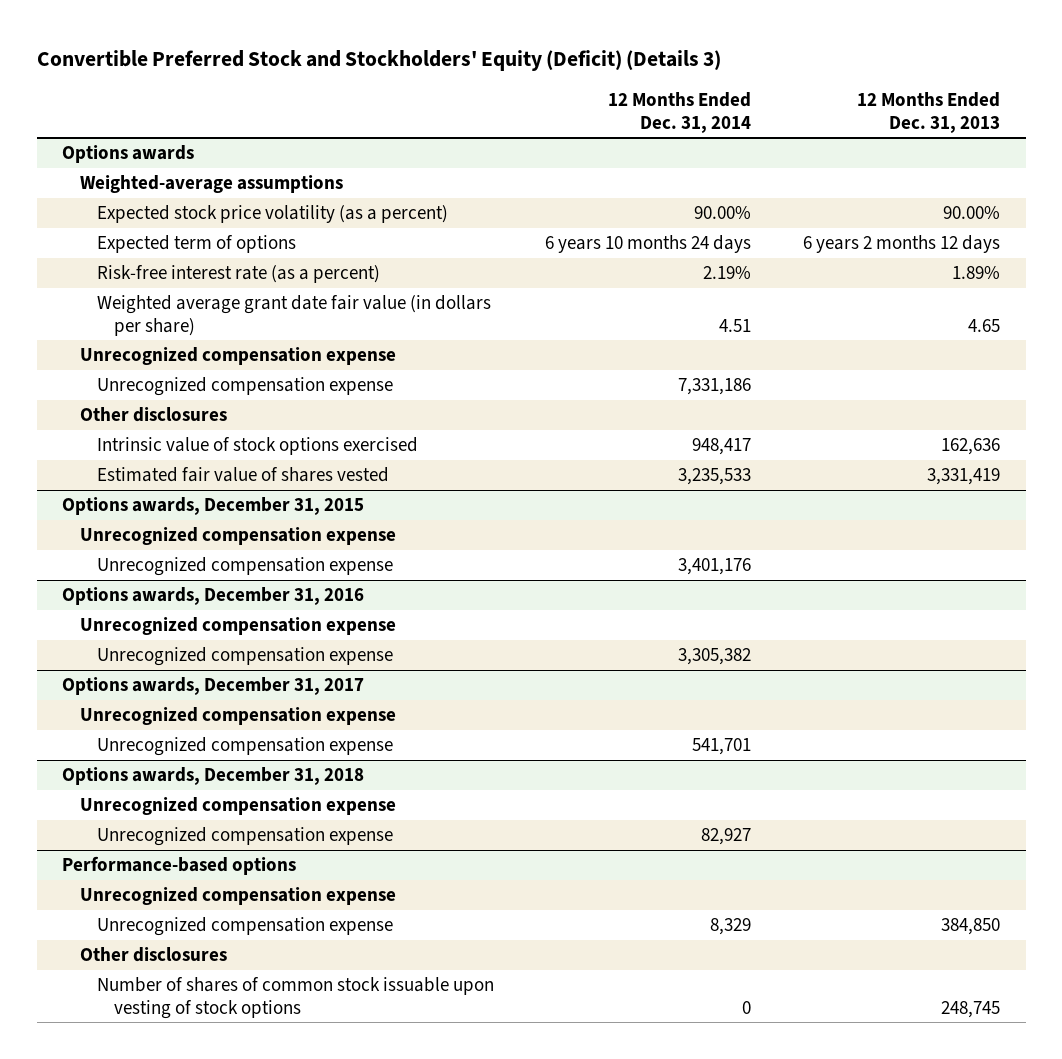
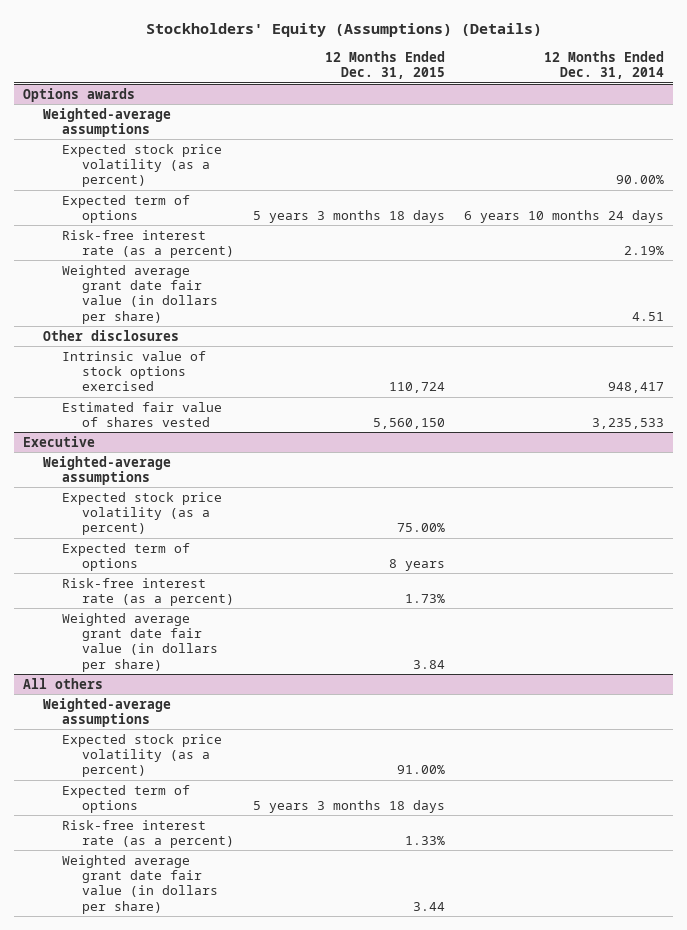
- Convertible Preferred Stock and Stockholders' Equity (Deficit) (Details 3)
+ Stockholders' Equity (Assumptions) (Details)
- | 12 Months Ended Dec. 31, 2014 | 12 Months Ended Dec. 31, 2013
+ | 12 Months Ended Dec. 31, 2015 | 12 Months Ended Dec. 31, 2014
@ Options awards
- Unrecognized compensation expense
- Unrecognized compensation expense | 7,331,186 |
- Options awards, December 31, 2015
- Unrecognized compensation expense
- Unrecognized compensation expense | 3,401,176 |
- Options awards, December 31, 2016
- Unrecognized compensation expense
- Unrecognized compensation expense | 3,305,382 |
- Options awards, December 31, 2017
- Unrecognized compensation expense
- Unrecognized compensation expense | 541,701 |
- Options awards, December 31, 2018
- Unrecognized compensation expense
- Unrecognized compensation expense | 82,927 |
- Performance-based options
- Unrecognized compensation expense
- Unrecognized compensation expense | 8,329 | 384,850
- Other disclosures
- Number of shares of common stock issuable upon vesting of stock options | 0 | 248,745
+ Executive
+ Weighted-average assumptions
+ Expected stock price volatility (as a percent) | 75.00% |
+ Expected term of options | 8 years |
+ Risk-free interest rate (as a percent) | 1.73% |
+ Weighted average grant date fair value (in dollars per share) | 3.84 |
+ All others
+ Weighted-average assumptions
+ Expected stock price volatility (as a percent) | 91.00% |
+ Expected term of options | 5 years 3 months 18 days |
+ Risk-free interest rate (as a percent) | 1.33% |
+ Weighted average grant date fair value (in dollars per share) | 3.44 |

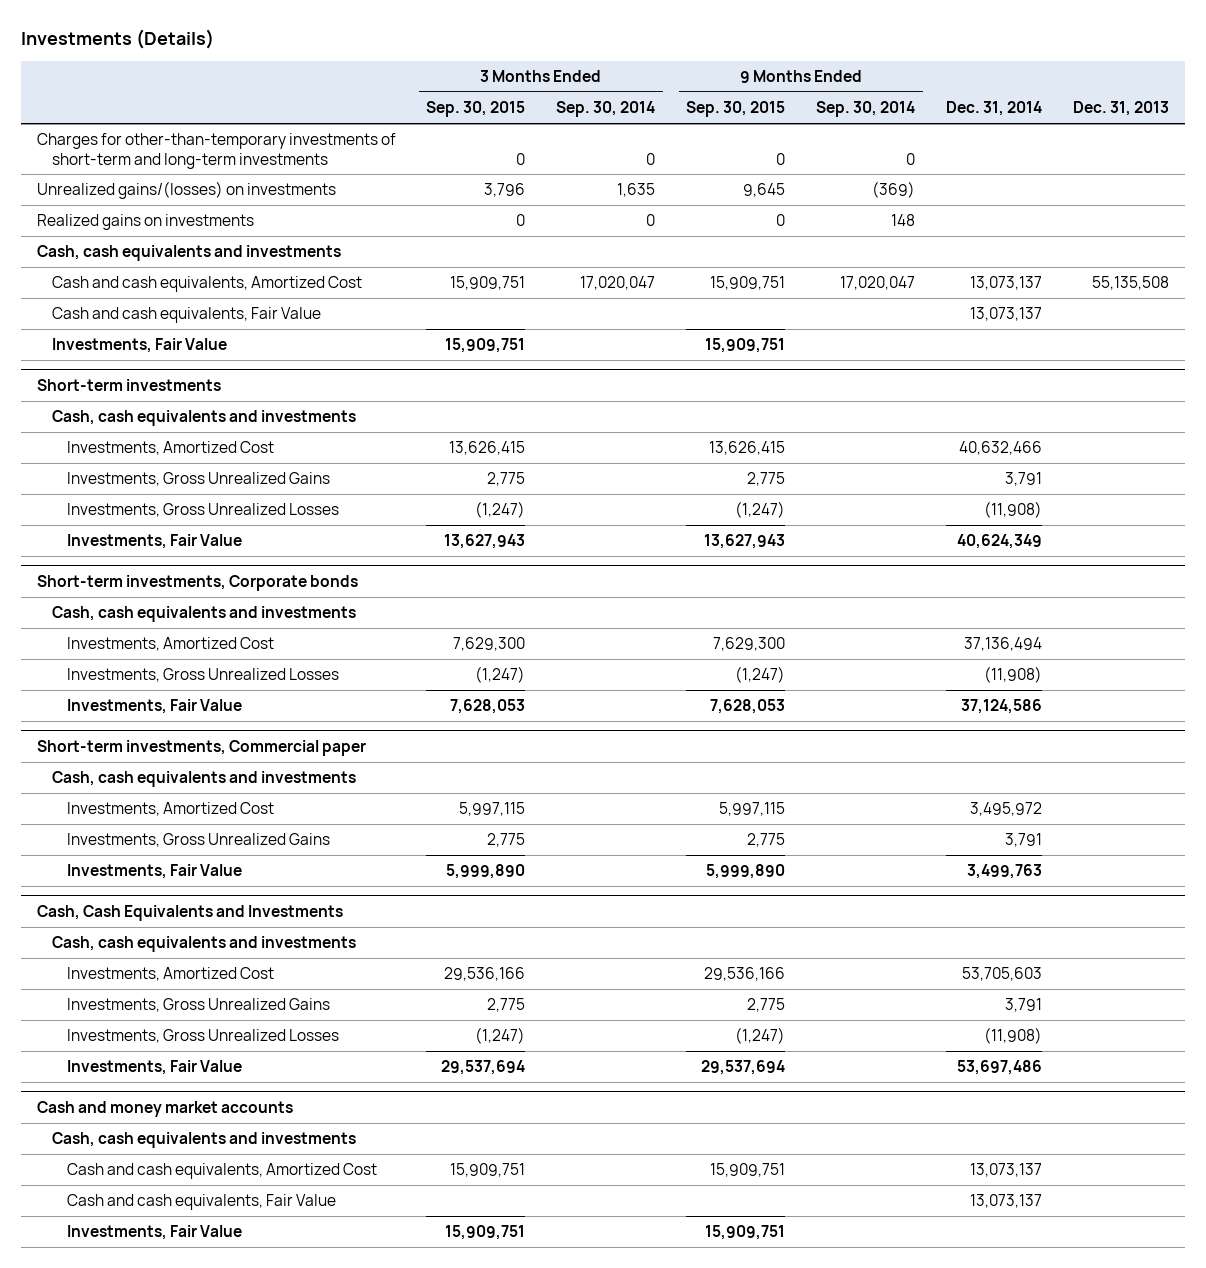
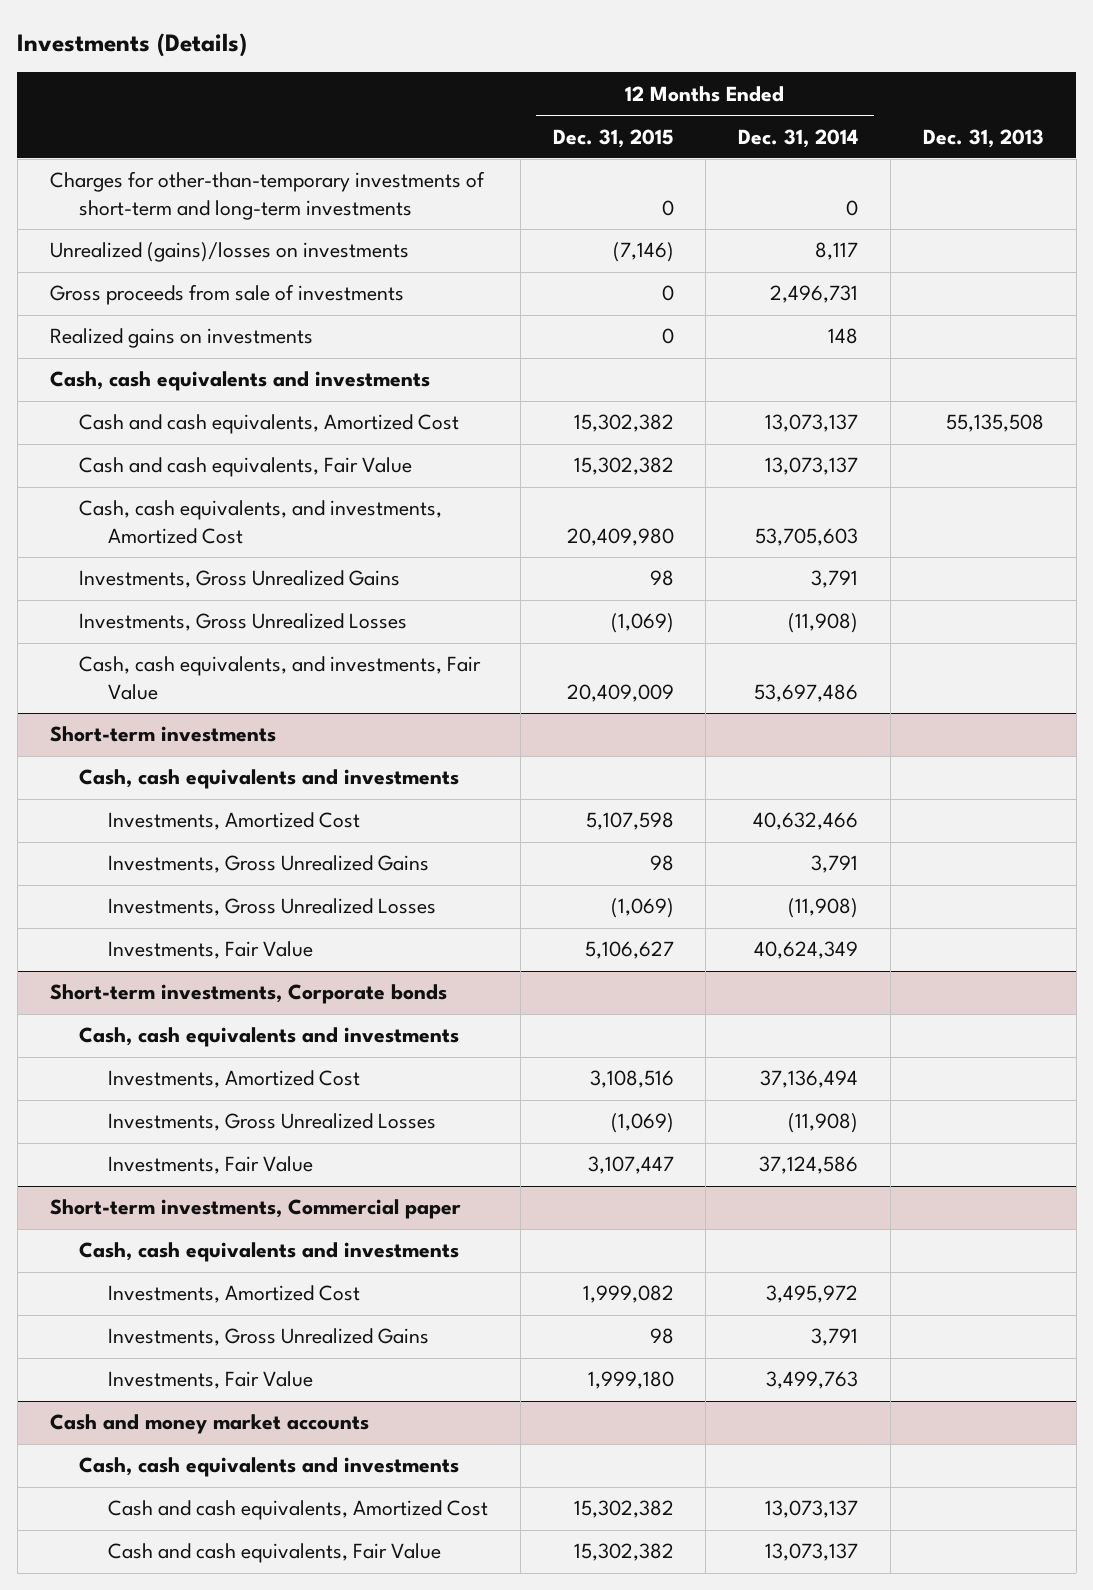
- | 3 Months Ended Sep. 30, 2015 | 3 Months Ended Sep. 30, 2014 | 9 Months Ended Sep. 30, 2015 | 9 Months Ended Sep. 30, 2014 | Dec. 31, 2014 | Dec. 31, 2013
+ | 12 Months Ended Dec. 31, 2015 | 12 Months Ended Dec. 31, 2014 | Dec. 31, 2013
- Unrealized gains/(losses) on investments | 3,796 | 1,635 | 9,645 | (369) | |
+ Unrealized (gains)/losses on investments | (7,146) | 8,117 |
+ Gross proceeds from sale of investments | 0 | 2,496,731 |
- Investments, Fair Value | 15,909,751 | | 15,909,751 | | |
+ Cash, cash equivalents, and investments, Amortized Cost | 20,409,980 | 53,705,603 |
+ Investments, Gross Unrealized Gains | 98 | 3,791 |
+ Investments, Gross Unrealized Losses | (1,069) | (11,908) |
+ Cash, cash equivalents, and investments, Fair Value | 20,409,009 | 53,697,486 |
- Cash, Cash Equivalents and Investments
- Cash, cash equivalents and investments
- Investments, Amortized Cost | 29,536,166 | | 29,536,166 | | 53,705,603 |
- Investments, Gross Unrealized Gains | 2,775 | | 2,775 | | 3,791 |
- Investments, Gross Unrealized Losses | (1,247) | | (1,247) | | (11,908) |
- Investments, Fair Value | 29,537,694 | | 29,537,694 | | 53,697,486 |
@ Cash and money market accounts
- Investments, Fair Value | 15,909,751 | | 15,909,751 | | |

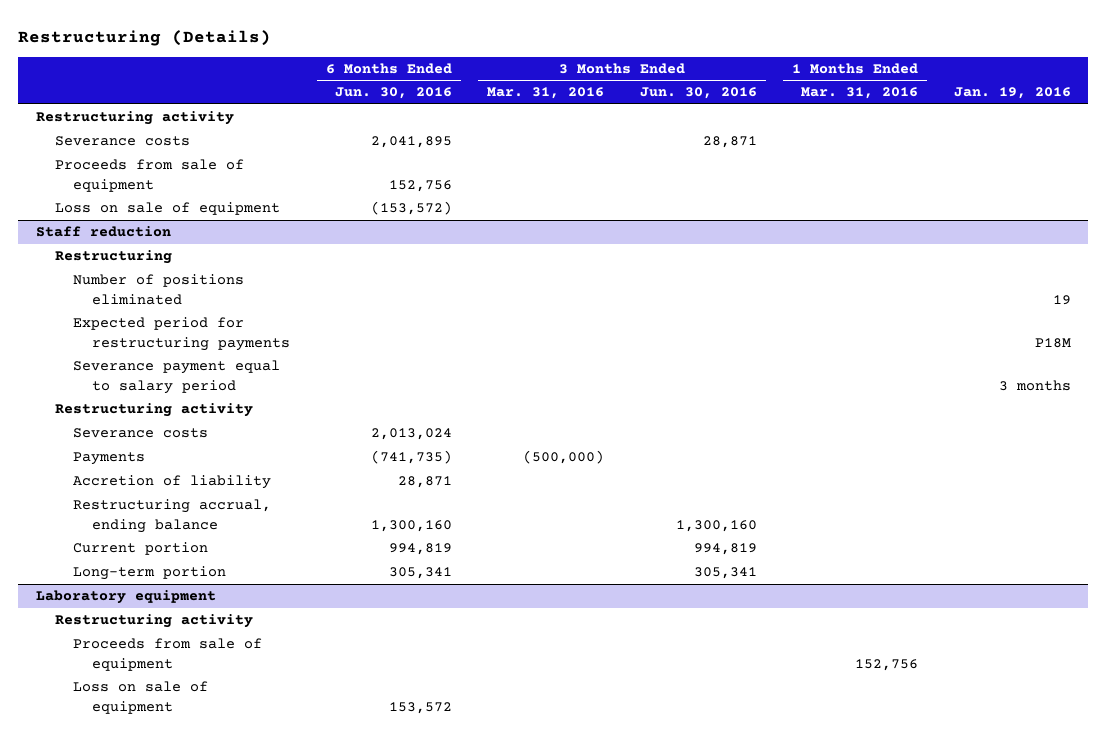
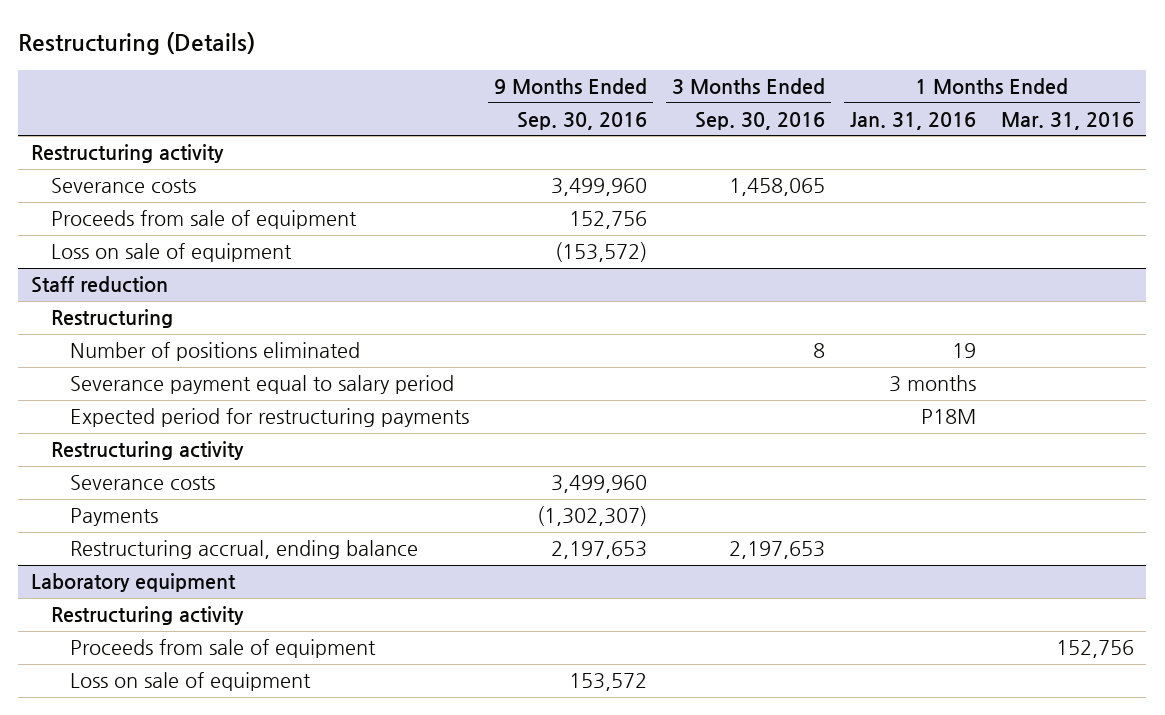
- | 6 Months Ended Jun. 30, 2016 | 3 Months Ended Mar. 31, 2016 | 3 Months Ended Jun. 30, 2016 | 1 Months Ended Mar. 31, 2016 | Jan. 19, 2016
+ | 9 Months Ended Sep. 30, 2016 | 3 Months Ended Sep. 30, 2016 | 1 Months Ended Jan. 31, 2016 | 1 Months Ended Mar. 31, 2016
@ Staff reduction
moved down: Expected period for restructuring payments | | | P18M |
- Accretion of liability | 28,871 | | | |
- Current portion | 994,819 | | 994,819 | |
- Long-term portion | 305,341 | | 305,341 | |

